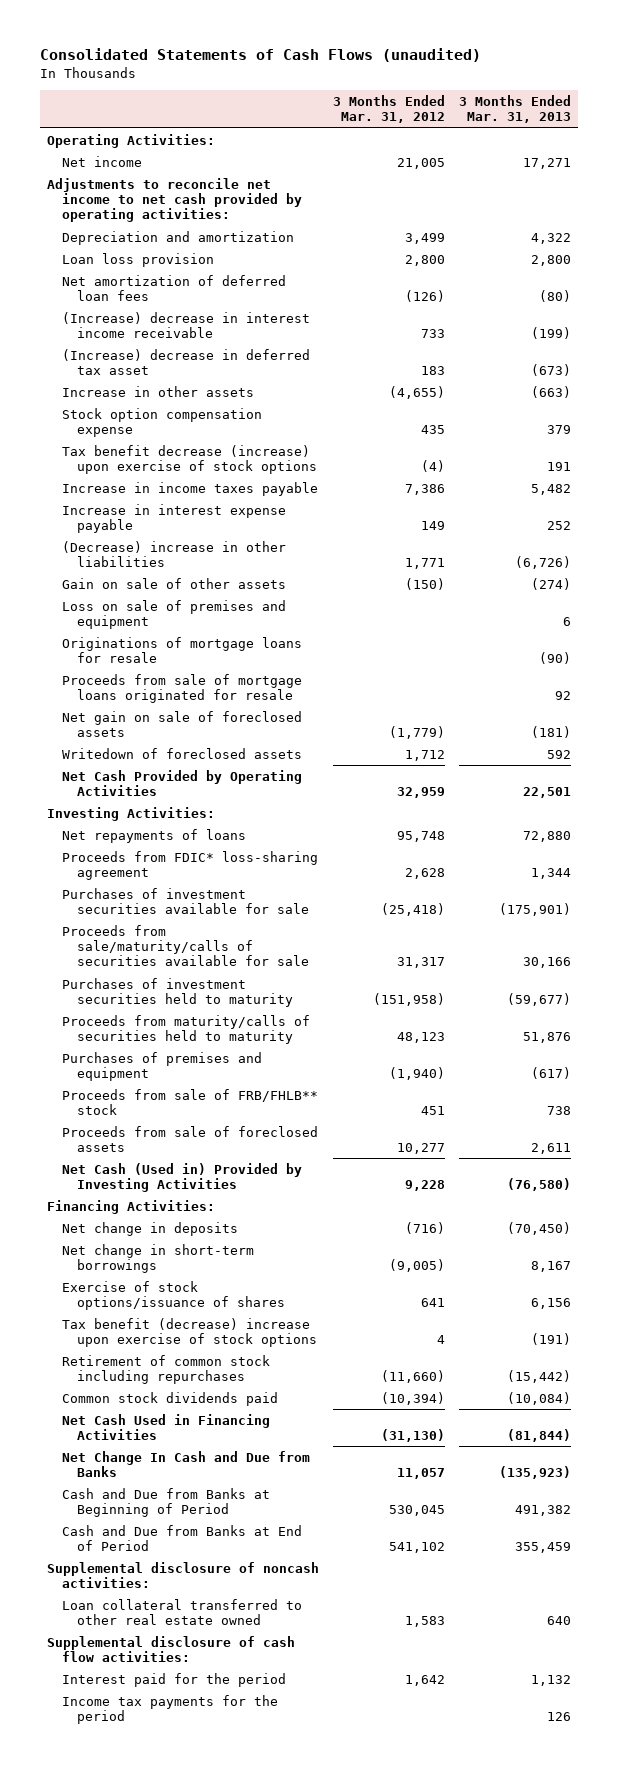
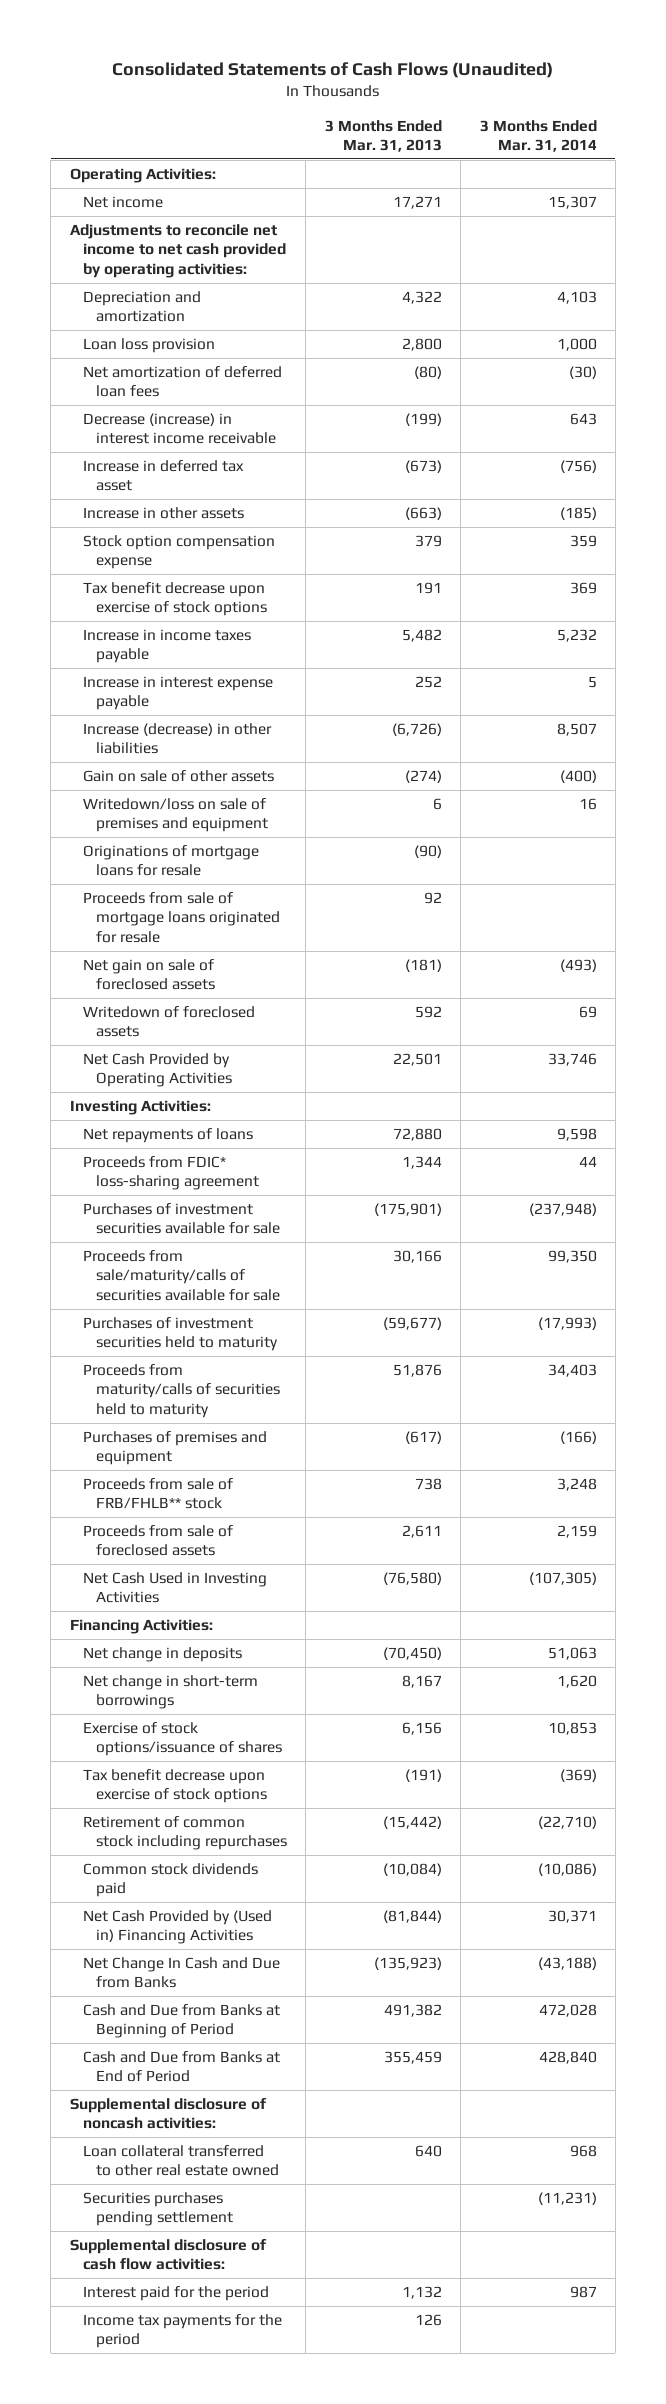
- Consolidated Statements of Cash Flows (unaudited)
+ Consolidated Statements of Cash Flows (Unaudited)
- | 3 Months Ended Mar. 31, 2012 | 3 Months Ended Mar. 31, 2013
+ | 3 Months Ended Mar. 31, 2013 | 3 Months Ended Mar. 31, 2014
- (Increase) decrease in interest income receivable | 733 | (199)
- (Increase) decrease in deferred tax asset | 183 | (673)
+ Decrease (increase) in interest income receivable | (199) | 643
+ Increase in deferred tax asset | (673) | (756)
- Tax benefit decrease (increase) upon exercise of stock options | (4) | 191
+ Tax benefit decrease upon exercise of stock options | 191 | 369
- (Decrease) increase in other liabilities | 1,771 | (6,726)
+ Increase (decrease) in other liabilities | (6,726) | 8,507
- Loss on sale of premises and equipment | | 6
+ Writedown/loss on sale of premises and equipment | 6 | 16
- Net Cash (Used in) Provided by Investing Activities | 9,228 | (76,580)
+ Net Cash Used in Investing Activities | (76,580) | (107,305)
- Tax benefit (decrease) increase upon exercise of stock options | 4 | (191)
+ Tax benefit decrease upon exercise of stock options | (191) | (369)
- Net Cash Used in Financing Activities | (31,130) | (81,844)
+ Net Cash Provided by (Used in) Financing Activities | (81,844) | 30,371
+ Securities purchases pending settlement | | (11,231)

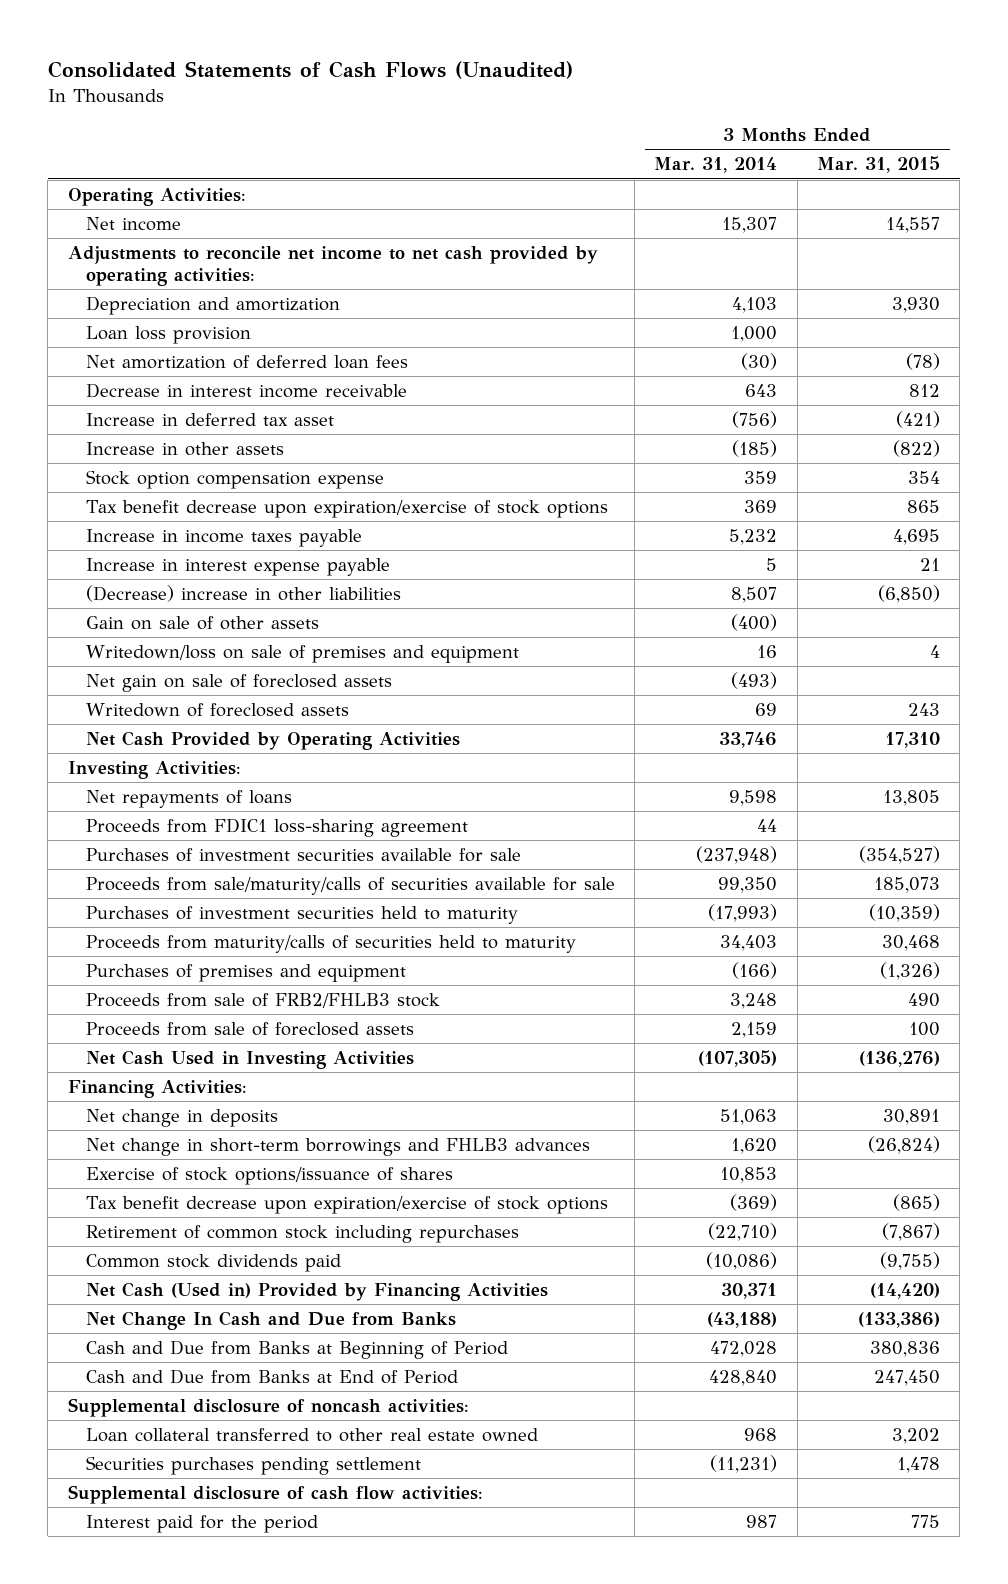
- | 3 Months Ended Mar. 31, 2013 | 3 Months Ended Mar. 31, 2014
+ | 3 Months Ended Mar. 31, 2014 | 3 Months Ended Mar. 31, 2015
- Decrease (increase) in interest income receivable | (199) | 643
+ Decrease in interest income receivable | 643 | 812
- Tax benefit decrease upon exercise of stock options | 191 | 369
+ Tax benefit decrease upon expiration/exercise of stock options | 369 | 865
- Increase (decrease) in other liabilities | (6,726) | 8,507
+ (Decrease) increase in other liabilities | 8,507 | (6,850)
- Originations of mortgage loans for resale | (90) |
- Proceeds from sale of mortgage loans originated for resale | 92 |
- Proceeds from FDIC* loss-sharing agreement | 1,344 | 44
+ Proceeds from FDIC1 loss-sharing agreement | 44 |
- Proceeds from sale of FRB/FHLB** stock | 738 | 3,248
+ Proceeds from sale of FRB2/FHLB3 stock | 3,248 | 490
- Net change in short-term borrowings | 8,167 | 1,620
+ Net change in short-term borrowings and FHLB3 advances | 1,620 | (26,824)
- Tax benefit decrease upon exercise of stock options | (191) | (369)
+ Tax benefit decrease upon expiration/exercise of stock options | (369) | (865)
- Net Cash Provided by (Used in) Financing Activities | (81,844) | 30,371
+ Net Cash (Used in) Provided by Financing Activities | 30,371 | (14,420)
- Income tax payments for the period | 126 |

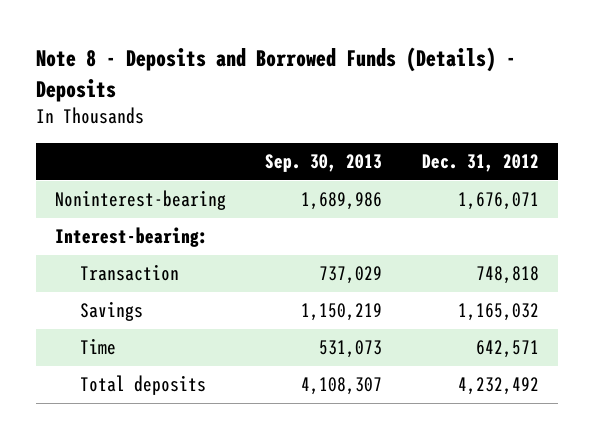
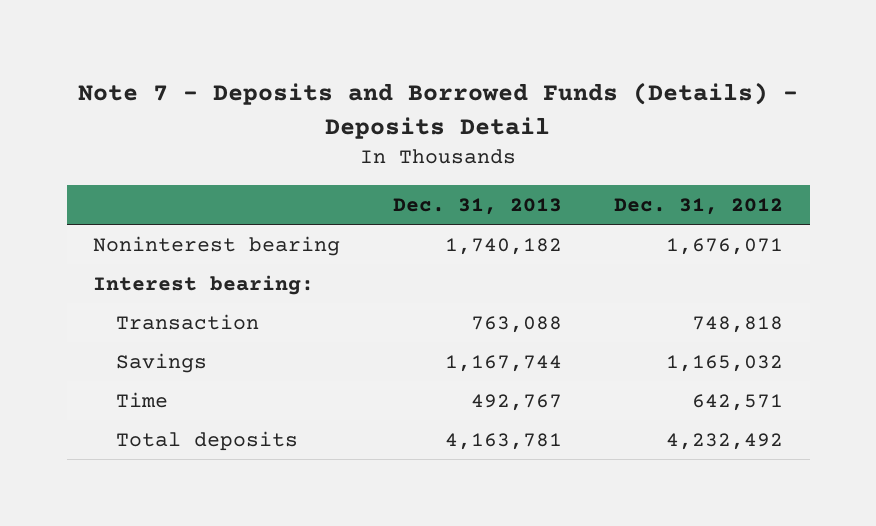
- Note 8 - Deposits and Borrowed Funds (Details) - Deposits
+ Note 7 - Deposits and Borrowed Funds (Details) - Deposits Detail
- | Sep. 30, 2013 | Dec. 31, 2012
+ | Dec. 31, 2013 | Dec. 31, 2012
- Noninterest-bearing | 1,689,986 | 1,676,071
- Interest-bearing:
+ Noninterest bearing | 1,740,182 | 1,676,071
+ Interest bearing:

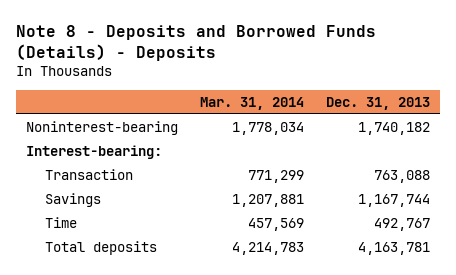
- Note 7 - Deposits and Borrowed Funds (Details) - Deposits Detail
+ Note 8 - Deposits and Borrowed Funds (Details) - Deposits
- | Dec. 31, 2013 | Dec. 31, 2012
+ | Mar. 31, 2014 | Dec. 31, 2013
- Noninterest bearing | 1,740,182 | 1,676,071
- Interest bearing:
+ Noninterest-bearing | 1,778,034 | 1,740,182
+ Interest-bearing:

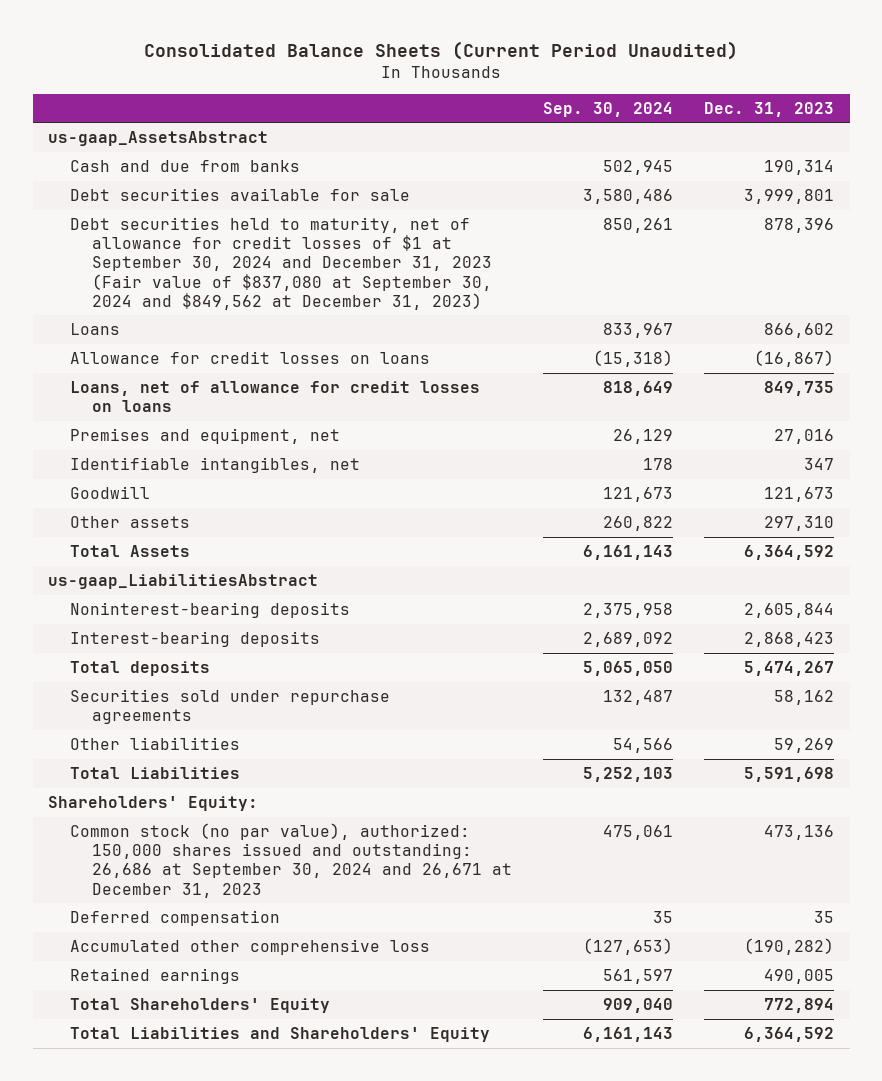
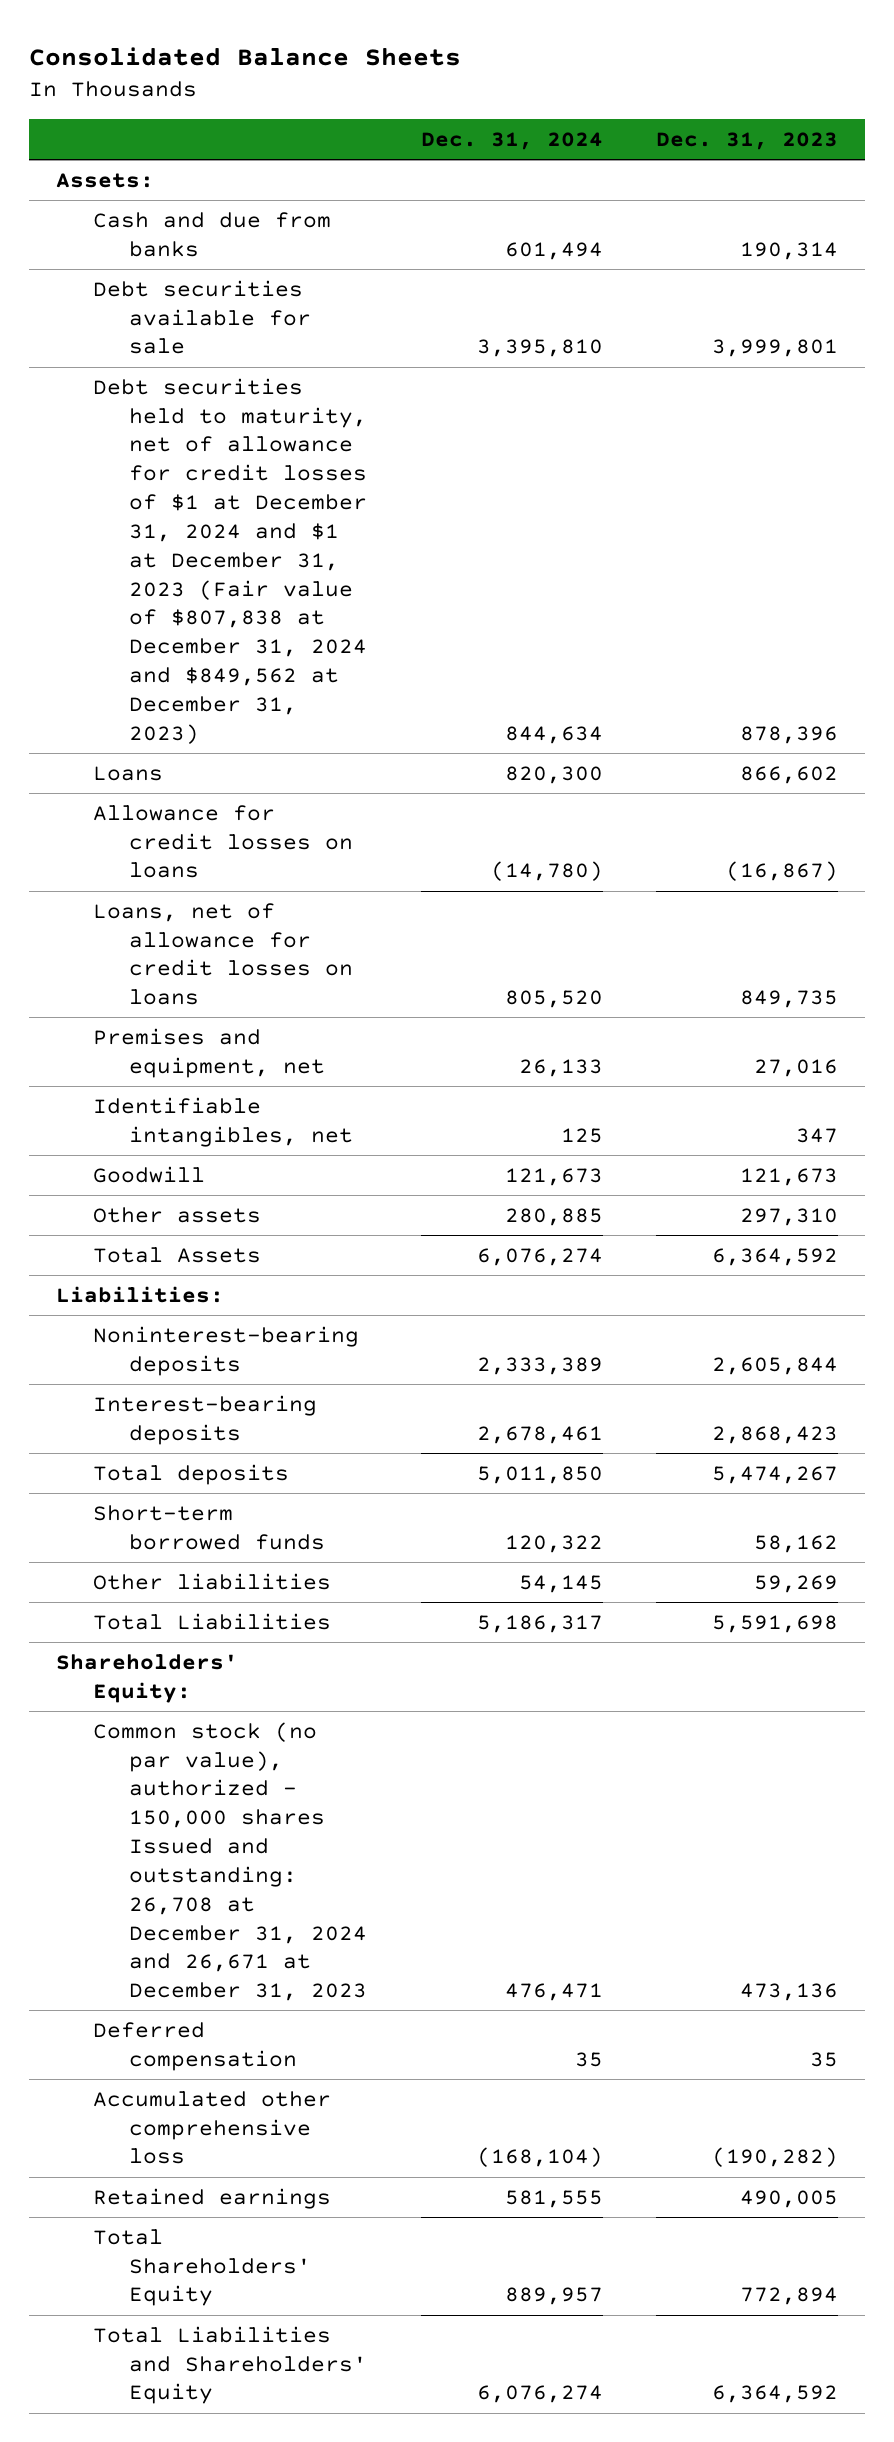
- Consolidated Balance Sheets (Current Period Unaudited)
+ Consolidated Balance Sheets
- | Sep. 30, 2024 | Dec. 31, 2023
+ | Dec. 31, 2024 | Dec. 31, 2023
- us-gaap_AssetsAbstract
+ Assets:
- Debt securities held to maturity, net of allowance for credit losses of $1 at September 30, 2024 and December 31, 2023 (Fair value of $837,080 at September 30, 2024 and $849,562 at December 31, 2023) | 850,261 | 878,396
+ Debt securities held to maturity, net of allowance for credit losses of $1 at December 31, 2024 and $1 at December 31, 2023 (Fair value of $807,838 at December 31, 2024 and $849,562 at December 31, 2023) | 844,634 | 878,396
- us-gaap_LiabilitiesAbstract
+ Liabilities:
- Securities sold under repurchase agreements | 132,487 | 58,162
+ Short-term borrowed funds | 120,322 | 58,162
- Common stock (no par value), authorized: 150,000 shares issued and outstanding: 26,686 at September 30, 2024 and 26,671 at December 31, 2023 | 475,061 | 473,136
+ Common stock (no par value), authorized - 150,000 shares Issued and outstanding: 26,708 at December 31, 2024 and 26,671 at December 31, 2023 | 476,471 | 473,136

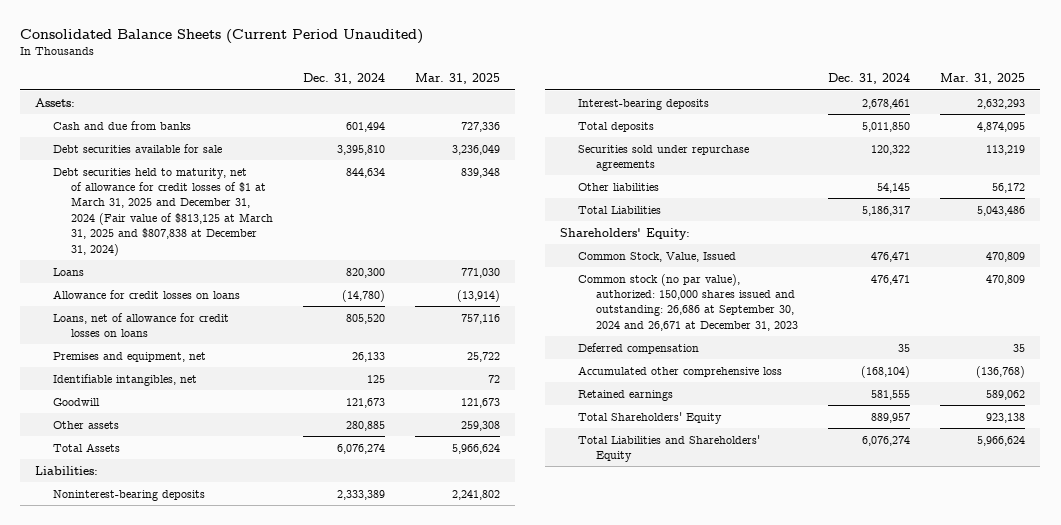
- Consolidated Balance Sheets
+ Consolidated Balance Sheets (Current Period Unaudited)
- | Dec. 31, 2024 | Dec. 31, 2023
+ | Dec. 31, 2024 | Mar. 31, 2025
- Debt securities held to maturity, net of allowance for credit losses of $1 at December 31, 2024 and $1 at December 31, 2023 (Fair value of $807,838 at December 31, 2024 and $849,562 at December 31, 2023) | 844,634 | 878,396
+ Debt securities held to maturity, net of allowance for credit losses of $1 at March 31, 2025 and December 31, 2024 (Fair value of $813,125 at March 31, 2025 and $807,838 at December 31, 2024) | 844,634 | 839,348
- Short-term borrowed funds | 120,322 | 58,162
+ Securities sold under repurchase agreements | 120,322 | 113,219
- Common stock (no par value), authorized - 150,000 shares Issued and outstanding: 26,708 at December 31, 2024 and 26,671 at December 31, 2023 | 476,471 | 473,136
+ Common Stock, Value, Issued | 476,471 | 470,809
+ Common stock (no par value), authorized: 150,000 shares issued and outstanding: 26,686 at September 30, 2024 and 26,671 at December 31, 2023 | 476,471 | 470,809

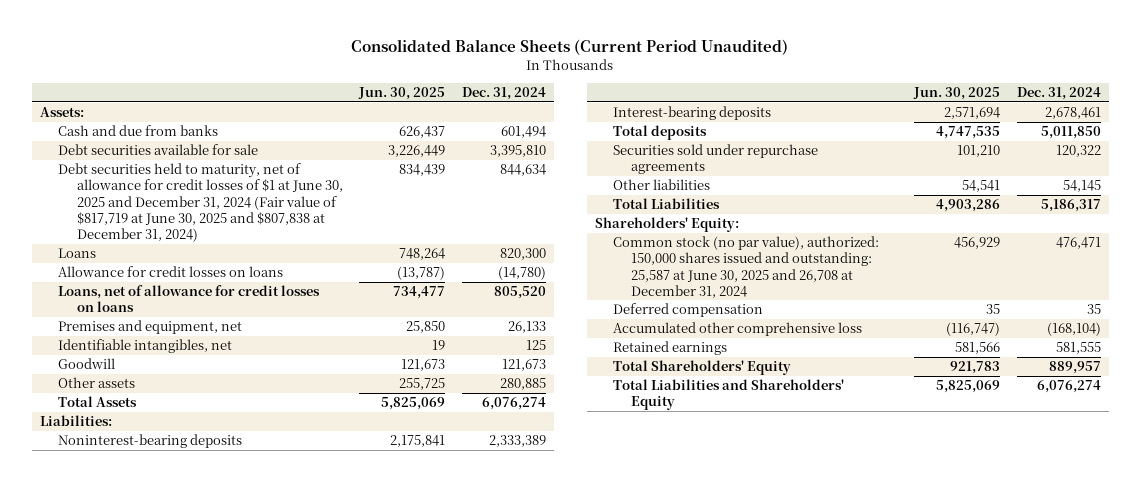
- | Dec. 31, 2024 | Mar. 31, 2025
+ | Jun. 30, 2025 | Dec. 31, 2024
- Debt securities held to maturity, net of allowance for credit losses of $1 at March 31, 2025 and December 31, 2024 (Fair value of $813,125 at March 31, 2025 and $807,838 at December 31, 2024) | 844,634 | 839,348
+ Debt securities held to maturity, net of allowance for credit losses of $1 at June 30, 2025 and December 31, 2024 (Fair value of $817,719 at June 30, 2025 and $807,838 at December 31, 2024) | 834,439 | 844,634
- Common Stock, Value, Issued | 476,471 | 470,809
- Common stock (no par value), authorized: 150,000 shares issued and outstanding: 26,686 at September 30, 2024 and 26,671 at December 31, 2023 | 476,471 | 470,809
+ Common stock (no par value), authorized: 150,000 shares issued and outstanding: 25,587 at June 30, 2025 and 26,708 at December 31, 2024 | 456,929 | 476,471

